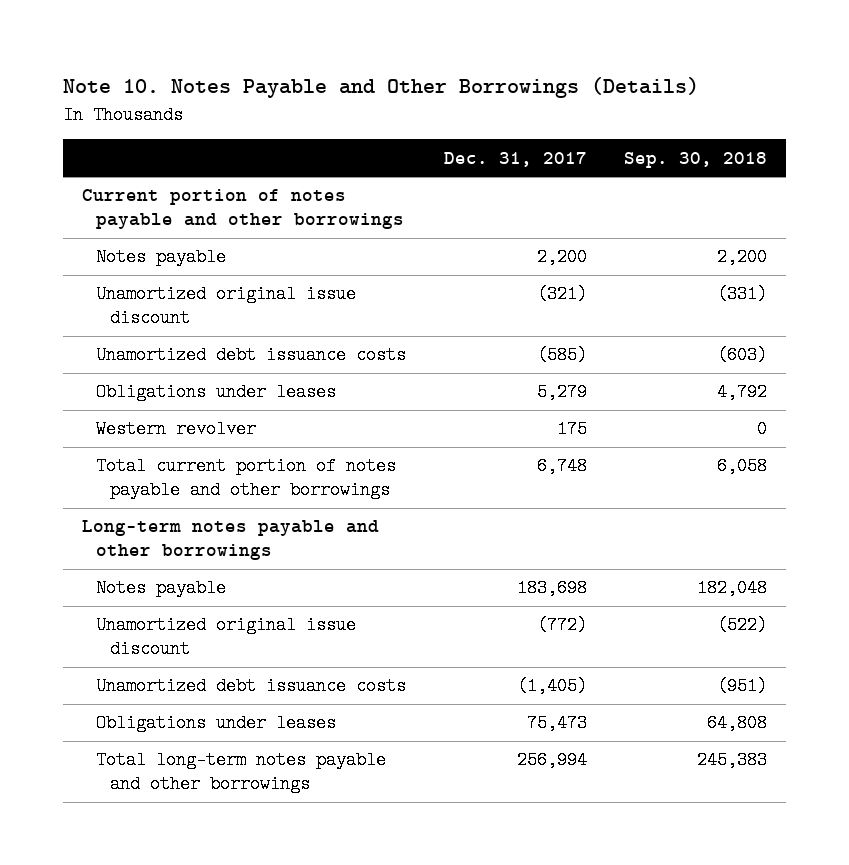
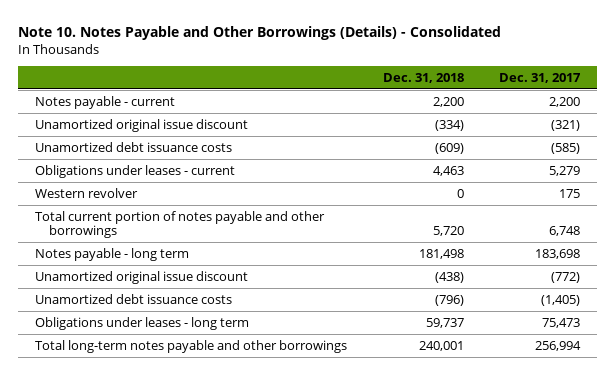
- Note 10. Notes Payable and Other Borrowings (Details)
+ Note 10. Notes Payable and Other Borrowings (Details) - Consolidated
- | Dec. 31, 2017 | Sep. 30, 2018
+ | Dec. 31, 2018 | Dec. 31, 2017
- Current portion of notes payable and other borrowings
- Notes payable | 2,200 | 2,200
+ Notes payable - current | 2,200 | 2,200
- Obligations under leases | 5,279 | 4,792
+ Obligations under leases - current | 4,463 | 5,279
- Long-term notes payable and other borrowings
- Notes payable | 183,698 | 182,048
+ Notes payable - long term | 181,498 | 183,698
- Obligations under leases | 75,473 | 64,808
+ Obligations under leases - long term | 59,737 | 75,473

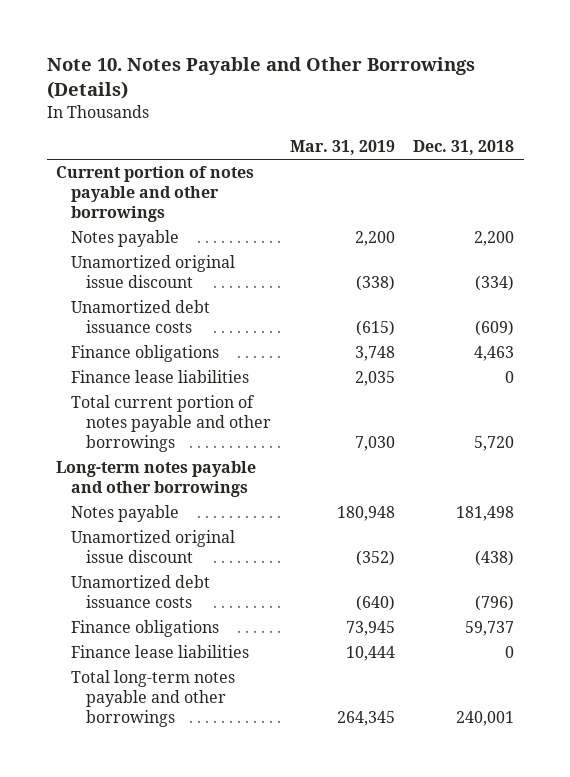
- Note 10. Notes Payable and Other Borrowings (Details) - Consolidated
+ Note 10. Notes Payable and Other Borrowings (Details)
- | Dec. 31, 2018 | Dec. 31, 2017
+ | Mar. 31, 2019 | Dec. 31, 2018
- Notes payable - current | 2,200 | 2,200
+ Current portion of notes payable and other borrowings
+ Notes payable | 2,200 | 2,200
- Obligations under leases - current | 4,463 | 5,279
- Western revolver | 0 | 175
+ Finance obligations | 3,748 | 4,463
+ Finance lease liabilities | 2,035 | 0
- Notes payable - long term | 181,498 | 183,698
+ Long-term notes payable and other borrowings
+ Notes payable | 180,948 | 181,498
- Obligations under leases - long term | 59,737 | 75,473
+ Finance obligations | 73,945 | 59,737
+ Finance lease liabilities | 10,444 | 0

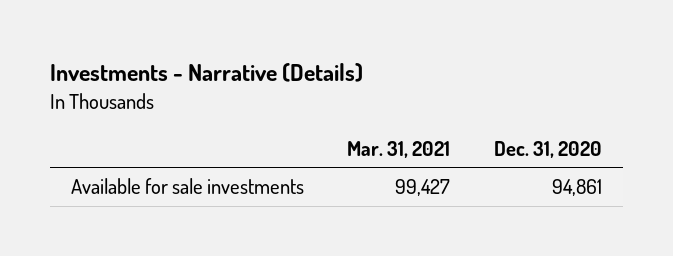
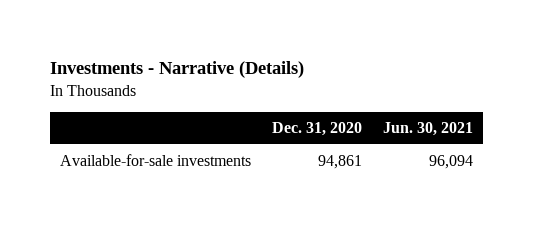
- | Mar. 31, 2021 | Dec. 31, 2020
+ | Dec. 31, 2020 | Jun. 30, 2021
- Available for sale investments | 99,427 | 94,861
+ Available-for-sale investments | 94,861 | 96,094

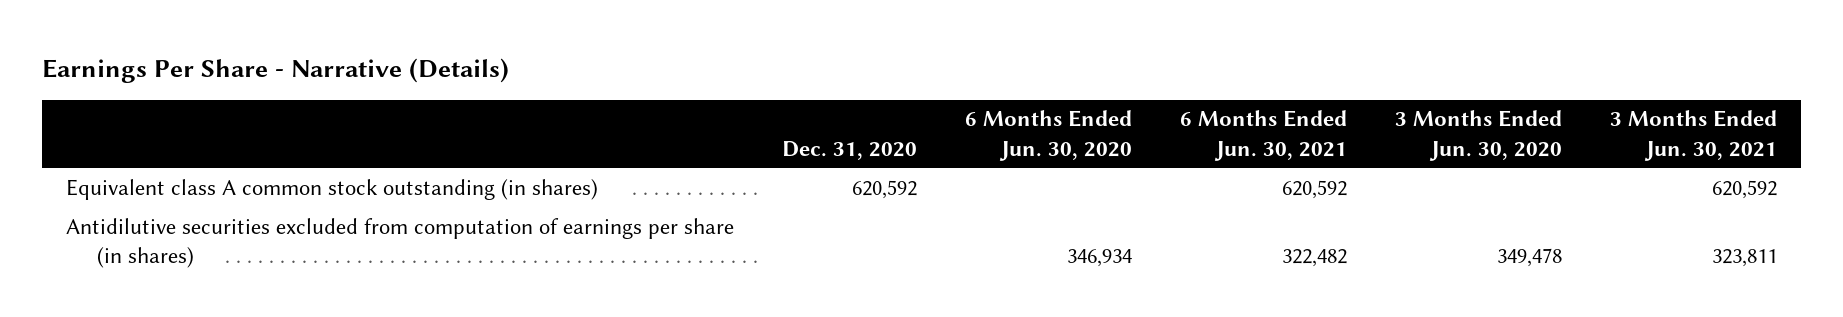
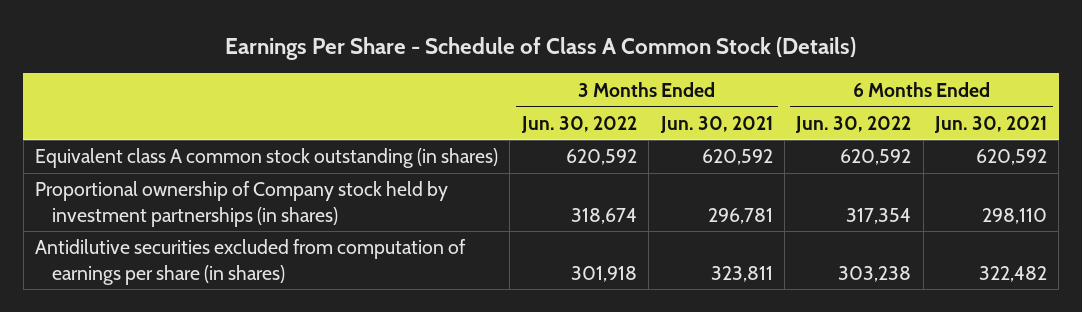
- Earnings Per Share - Narrative (Details)
+ Earnings Per Share - Schedule of Class A Common Stock (Details)
- | Dec. 31, 2020 | 6 Months Ended Jun. 30, 2020 | 6 Months Ended Jun. 30, 2021 | 3 Months Ended Jun. 30, 2020 | 3 Months Ended Jun. 30, 2021
+ | 3 Months Ended Jun. 30, 2022 | 3 Months Ended Jun. 30, 2021 | 6 Months Ended Jun. 30, 2022 | 6 Months Ended Jun. 30, 2021
+ Proportional ownership of Company stock held by investment partnerships (in shares) | 318,674 | 296,781 | 317,354 | 298,110

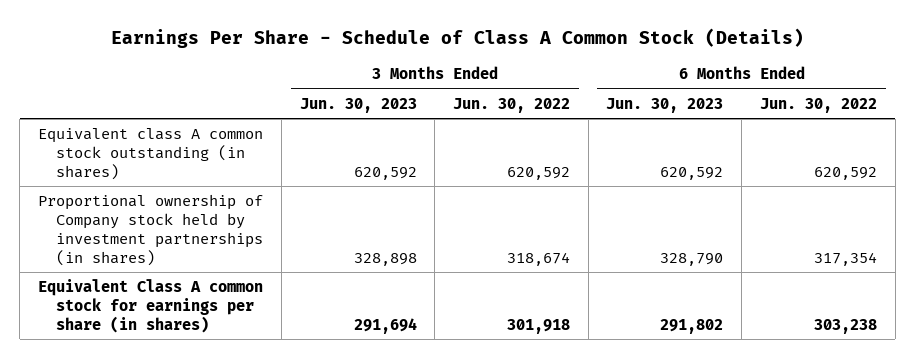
- | 3 Months Ended Jun. 30, 2022 | 3 Months Ended Jun. 30, 2021 | 6 Months Ended Jun. 30, 2022 | 6 Months Ended Jun. 30, 2021
+ | 3 Months Ended Jun. 30, 2023 | 3 Months Ended Jun. 30, 2022 | 6 Months Ended Jun. 30, 2023 | 6 Months Ended Jun. 30, 2022
- Antidilutive securities excluded from computation of earnings per share (in shares) | 301,918 | 323,811 | 303,238 | 322,482
+ Equivalent Class A common stock for earnings per share (in shares) | 291,694 | 301,918 | 291,802 | 303,238

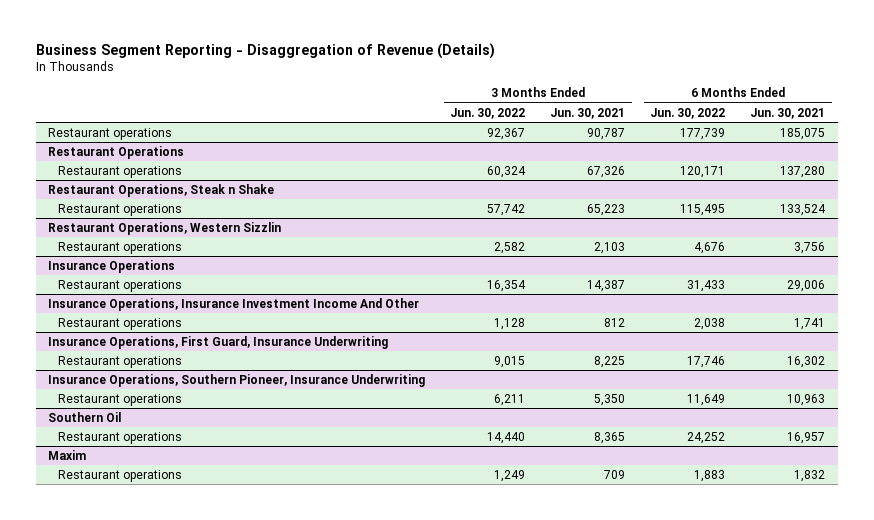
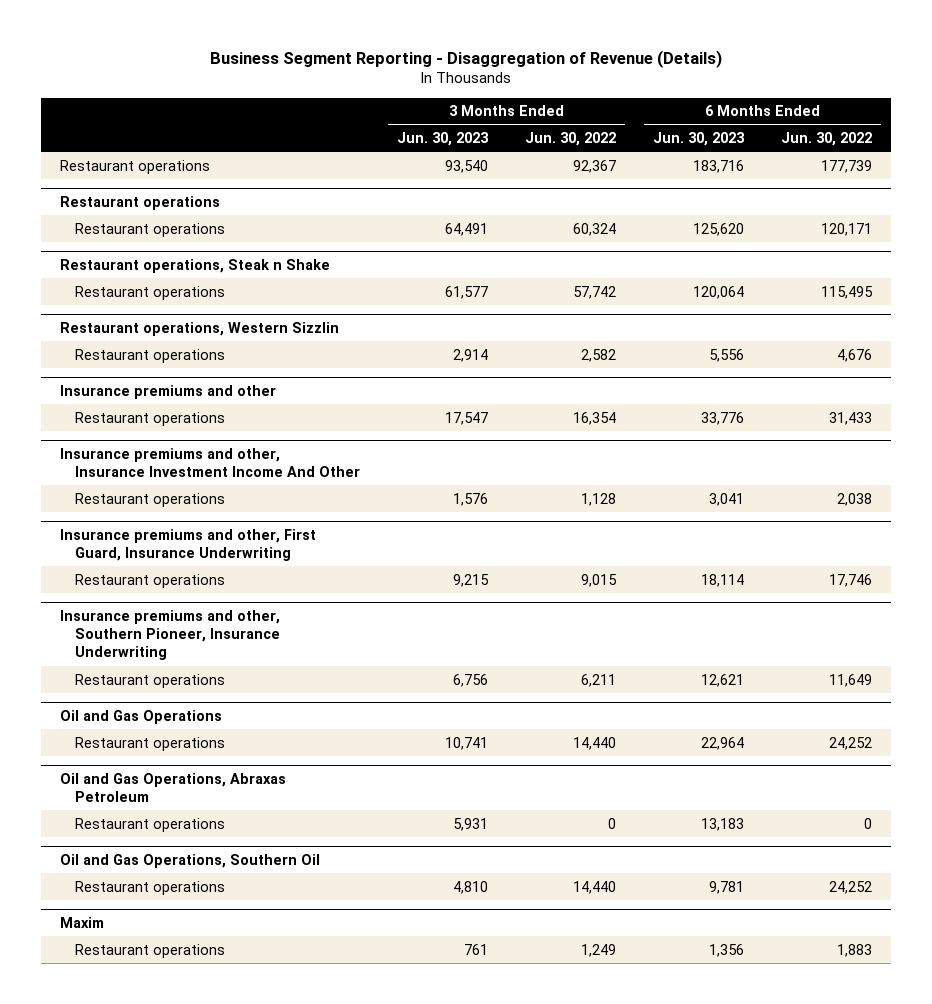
- | 3 Months Ended Jun. 30, 2022 | 3 Months Ended Jun. 30, 2021 | 6 Months Ended Jun. 30, 2022 | 6 Months Ended Jun. 30, 2021
+ | 3 Months Ended Jun. 30, 2023 | 3 Months Ended Jun. 30, 2022 | 6 Months Ended Jun. 30, 2023 | 6 Months Ended Jun. 30, 2022
- Restaurant Operations
+ Restaurant operations
- Restaurant Operations, Steak n Shake
+ Restaurant operations, Steak n Shake
- Restaurant Operations, Western Sizzlin
+ Restaurant operations, Western Sizzlin
- Insurance Operations
+ Insurance premiums and other
- Insurance Operations, Insurance Investment Income And Other
+ Insurance premiums and other, Insurance Investment Income And Other
- Insurance Operations, First Guard, Insurance Underwriting
+ Insurance premiums and other, First Guard, Insurance Underwriting
- Insurance Operations, Southern Pioneer, Insurance Underwriting
+ Insurance premiums and other, Southern Pioneer, Insurance Underwriting
- Southern Oil
+ Oil and Gas Operations
+ Oil and Gas Operations, Abraxas Petroleum
+ Restaurant operations | 5,931 | 0 | 13,183 | 0
+ Oil and Gas Operations, Southern Oil
+ Restaurant operations | 4,810 | 14,440 | 9,781 | 24,252

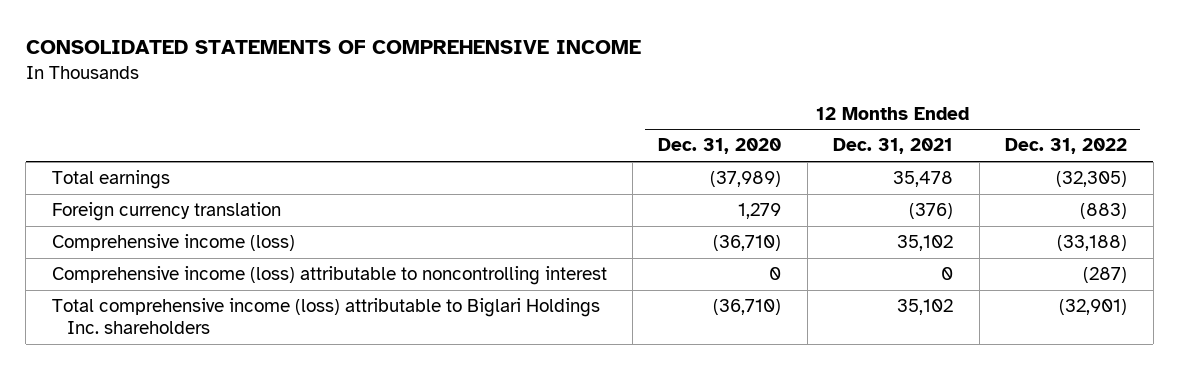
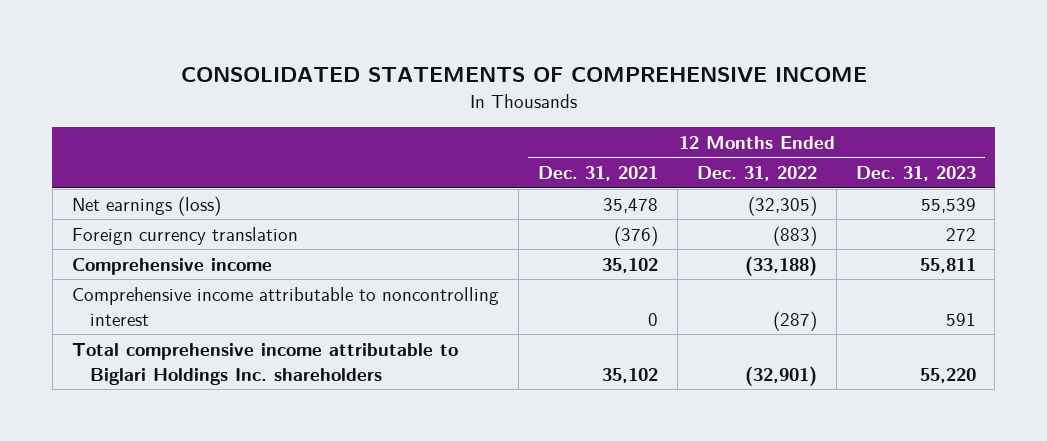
- | 12 Months Ended Dec. 31, 2020 | 12 Months Ended Dec. 31, 2021 | 12 Months Ended Dec. 31, 2022
+ | 12 Months Ended Dec. 31, 2021 | 12 Months Ended Dec. 31, 2022 | 12 Months Ended Dec. 31, 2023
- Total earnings | (37,989) | 35,478 | (32,305)
+ Net earnings (loss) | 35,478 | (32,305) | 55,539
- Comprehensive income (loss) | (36,710) | 35,102 | (33,188)
- Comprehensive income (loss) attributable to noncontrolling interest | 0 | 0 | (287)
- Total comprehensive income (loss) attributable to Biglari Holdings Inc. shareholders | (36,710) | 35,102 | (32,901)
+ Comprehensive income | 35,102 | (33,188) | 55,811
+ Comprehensive income attributable to noncontrolling interest | 0 | (287) | 591
+ Total comprehensive income attributable to Biglari Holdings Inc. shareholders | 35,102 | (32,901) | 55,220

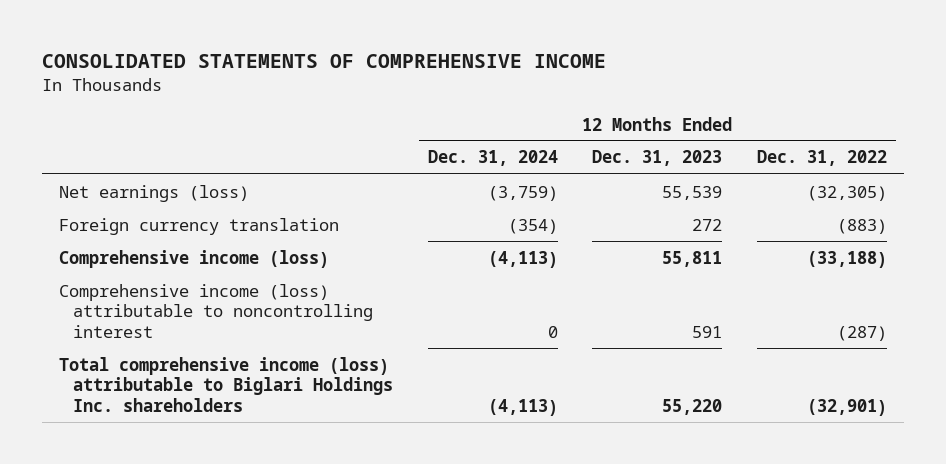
- | 12 Months Ended Dec. 31, 2021 | 12 Months Ended Dec. 31, 2022 | 12 Months Ended Dec. 31, 2023
+ | 12 Months Ended Dec. 31, 2024 | 12 Months Ended Dec. 31, 2023 | 12 Months Ended Dec. 31, 2022
- Comprehensive income | 35,102 | (33,188) | 55,811
- Comprehensive income attributable to noncontrolling interest | 0 | (287) | 591
- Total comprehensive income attributable to Biglari Holdings Inc. shareholders | 35,102 | (32,901) | 55,220
+ Comprehensive income (loss) | (4,113) | 55,811 | (33,188)
+ Comprehensive income (loss) attributable to noncontrolling interest | 0 | 591 | (287)
+ Total comprehensive income (loss) attributable to Biglari Holdings Inc. shareholders | (4,113) | 55,220 | (32,901)

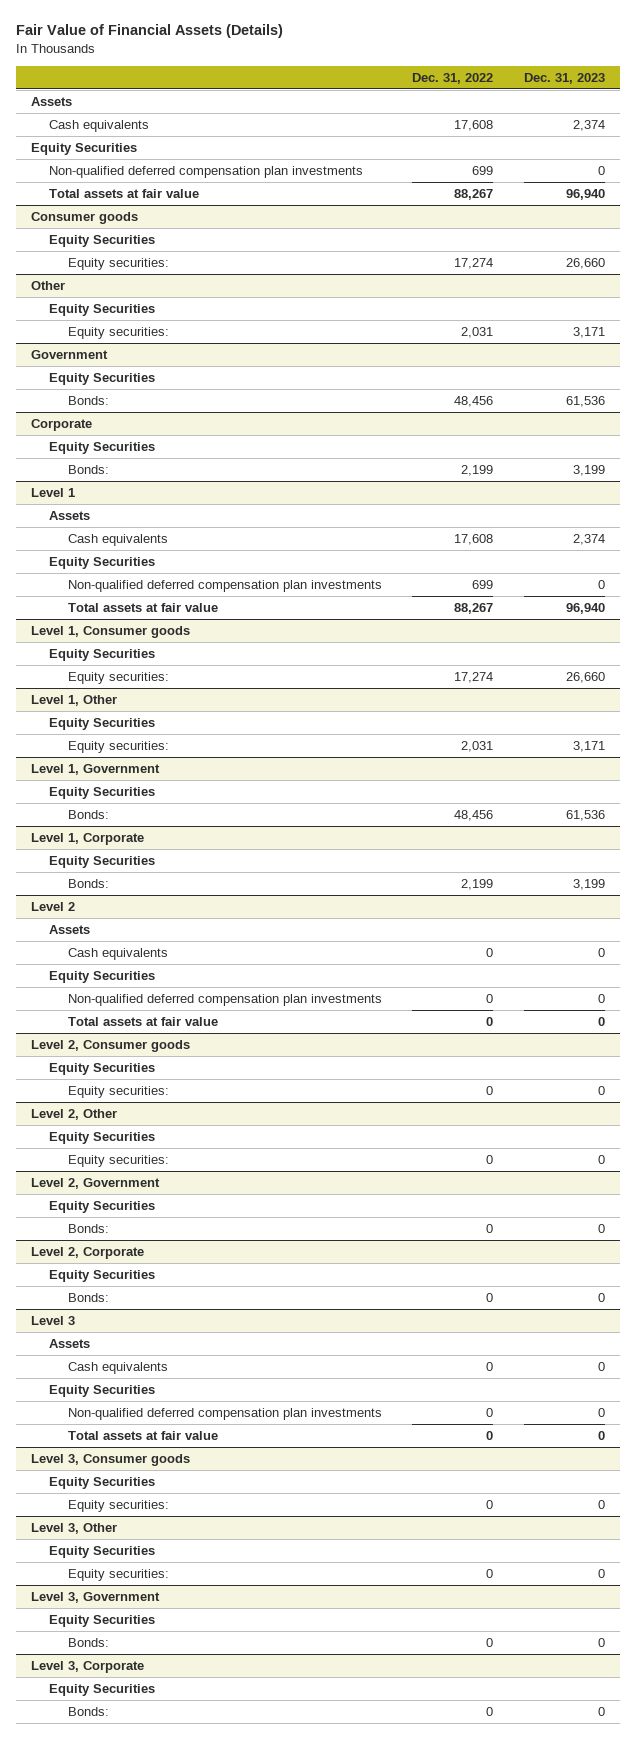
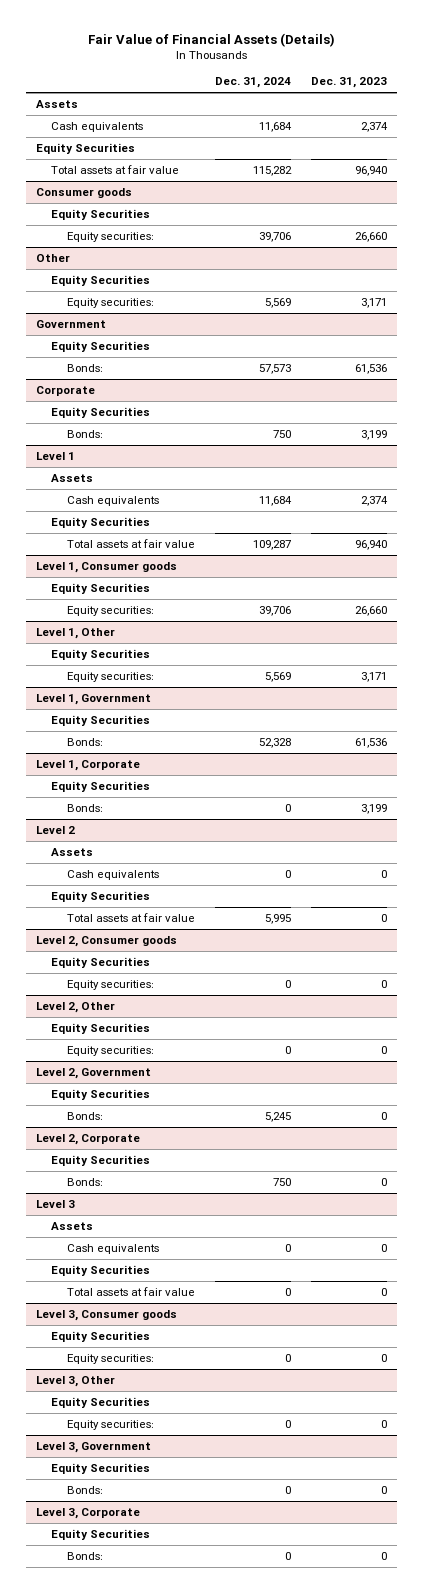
- | Dec. 31, 2022 | Dec. 31, 2023
+ | Dec. 31, 2024 | Dec. 31, 2023
- Non-qualified deferred compensation plan investments | 699 | 0
@ Level 1
- Non-qualified deferred compensation plan investments | 699 | 0
@ Level 2
- Non-qualified deferred compensation plan investments | 0 | 0
@ Level 3
- Non-qualified deferred compensation plan investments | 0 | 0

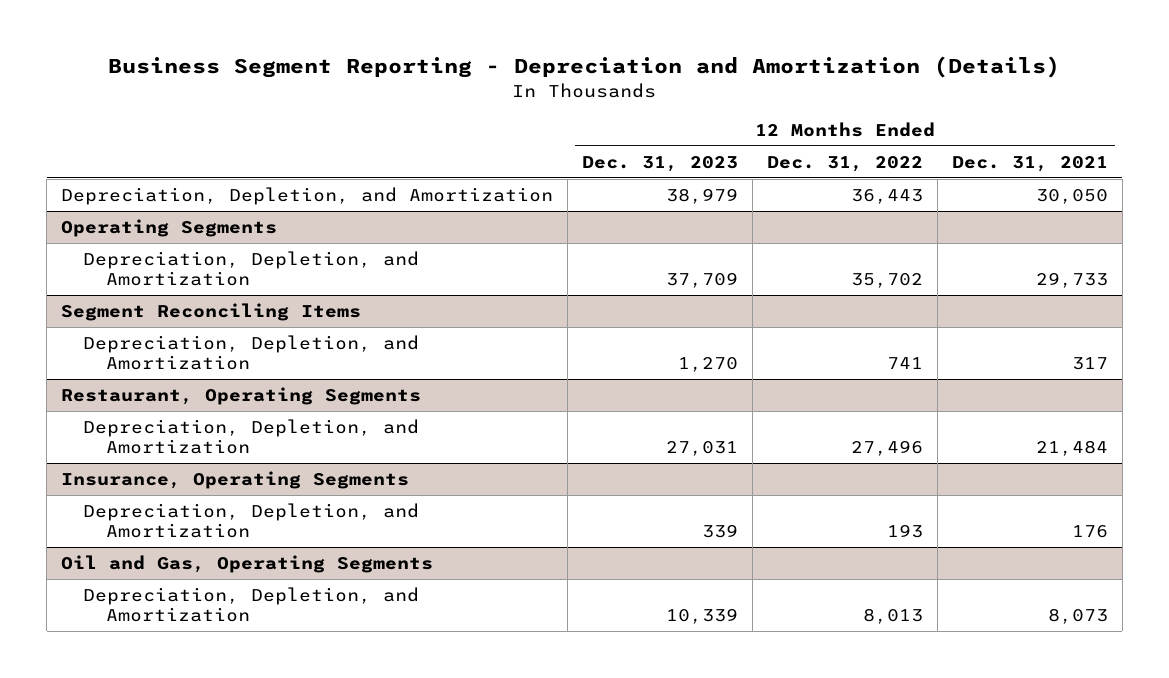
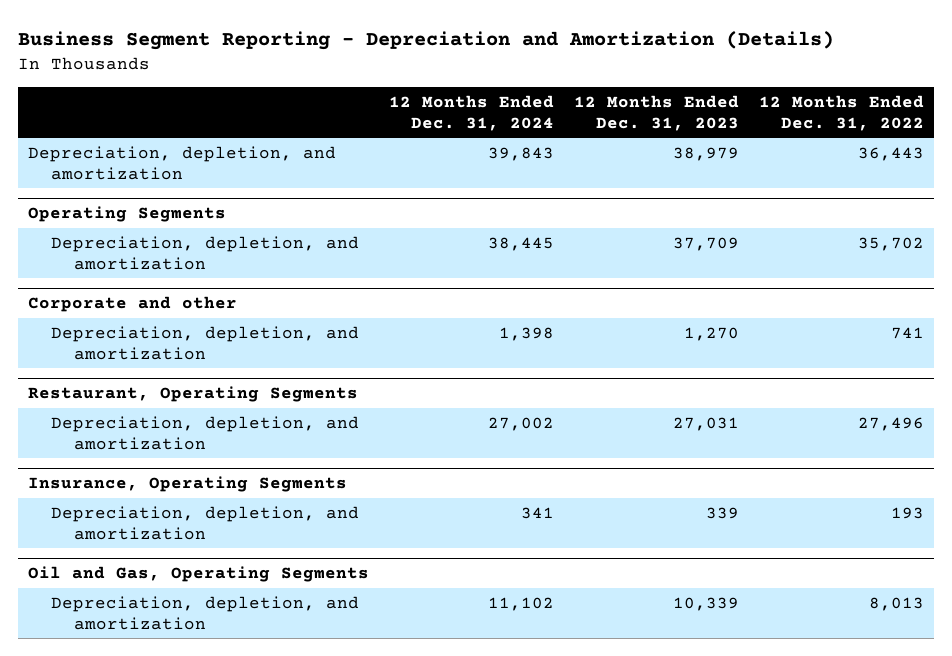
- | 12 Months Ended Dec. 31, 2023 | 12 Months Ended Dec. 31, 2022 | 12 Months Ended Dec. 31, 2021
+ | 12 Months Ended Dec. 31, 2024 | 12 Months Ended Dec. 31, 2023 | 12 Months Ended Dec. 31, 2022
- Depreciation, Depletion, and Amortization | 38,979 | 36,443 | 30,050
+ Depreciation, depletion, and amortization | 39,843 | 38,979 | 36,443
@ Operating Segments
- Depreciation, Depletion, and Amortization | 37,709 | 35,702 | 29,733
- Segment Reconciling Items
- Depreciation, Depletion, and Amortization | 1,270 | 741 | 317
@ Operating Segments
+ Depreciation, depletion, and amortization | 38,445 | 37,709 | 35,702
+ Corporate and other
+ Depreciation, depletion, and amortization | 1,398 | 1,270 | 741
@ Restaurant, Operating Segments
- Depreciation, Depletion, and Amortization | 27,031 | 27,496 | 21,484
+ Depreciation, depletion, and amortization | 27,002 | 27,031 | 27,496
@ Insurance, Operating Segments
- Depreciation, Depletion, and Amortization | 339 | 193 | 176
+ Depreciation, depletion, and amortization | 341 | 339 | 193
@ Oil and Gas, Operating Segments
- Depreciation, Depletion, and Amortization | 10,339 | 8,013 | 8,073
+ Depreciation, depletion, and amortization | 11,102 | 10,339 | 8,013

